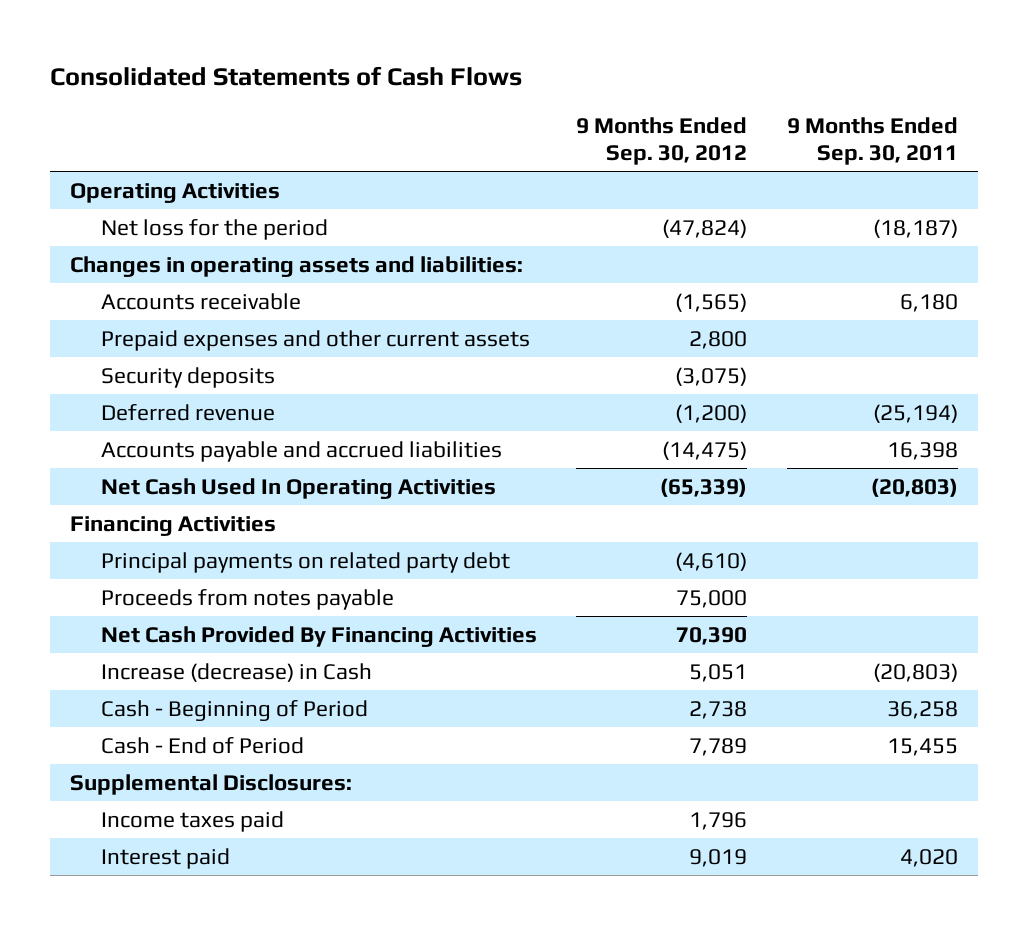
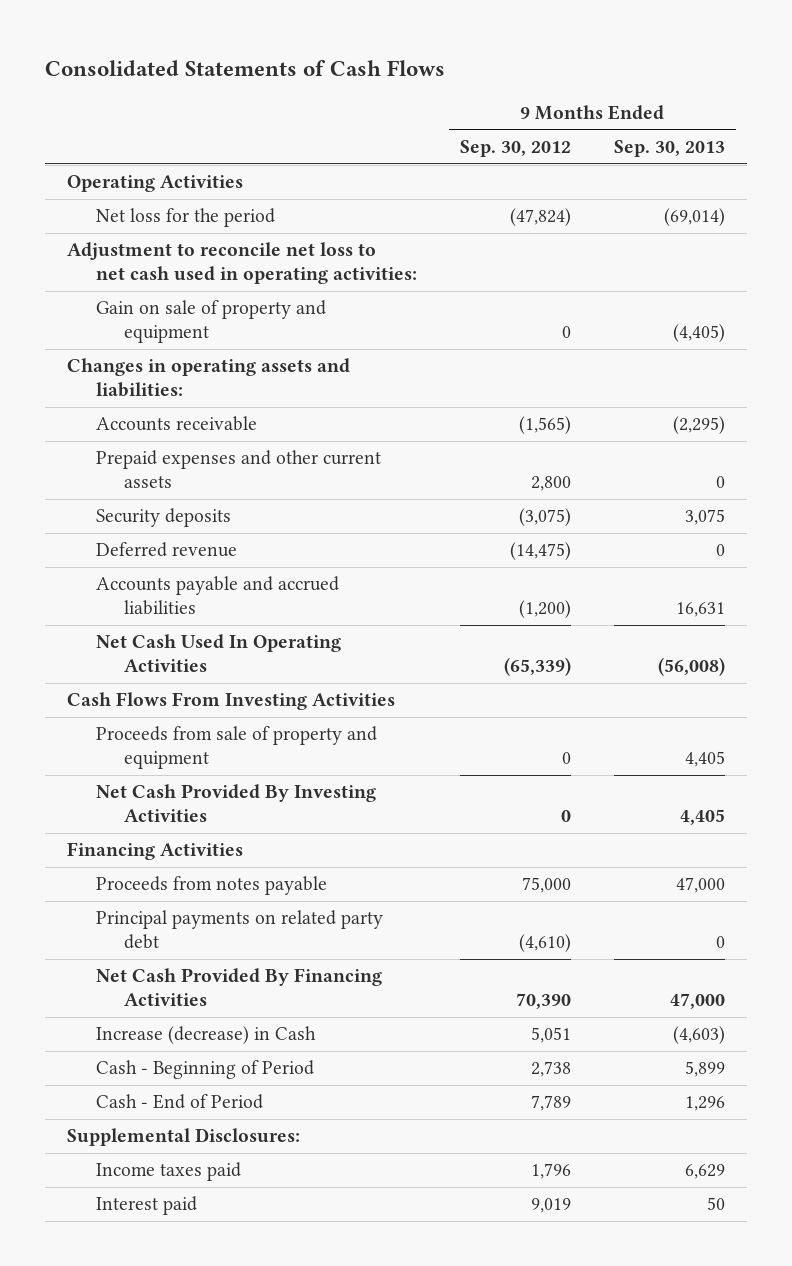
- | 9 Months Ended Sep. 30, 2012 | 9 Months Ended Sep. 30, 2011
+ | 9 Months Ended Sep. 30, 2012 | 9 Months Ended Sep. 30, 2013
+ Adjustment to reconcile net loss to net cash used in operating activities:
+ Gain on sale of property and equipment | 0 | (4,405)
- Deferred revenue | (1,200) | (25,194)
- Accounts payable and accrued liabilities | (14,475) | 16,398
+ Deferred revenue | (14,475) | 0
+ Accounts payable and accrued liabilities | (1,200) | 16,631
+ Cash Flows From Investing Activities
+ Proceeds from sale of property and equipment | 0 | 4,405
+ Net Cash Provided By Investing Activities | 0 | 4,405
moved down: Principal payments on related party debt | (4,610) | 0

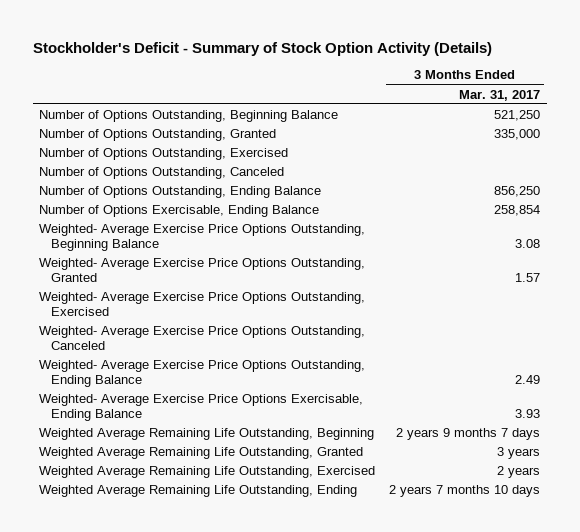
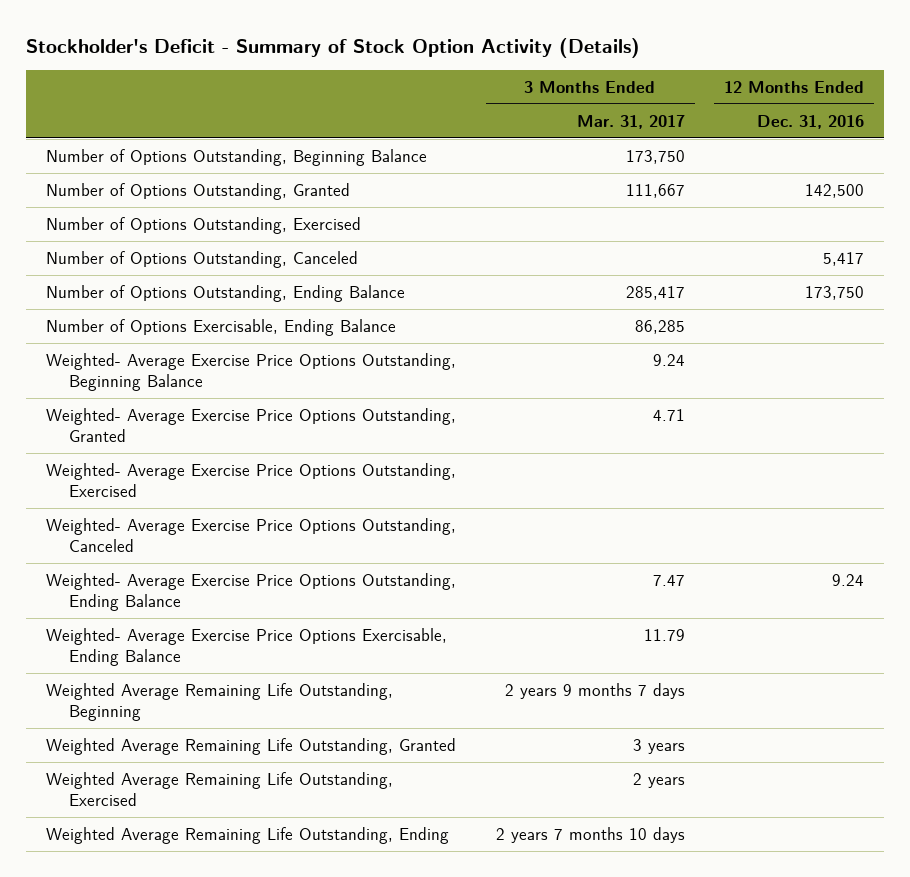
- | 3 Months Ended Mar. 31, 2017
+ | 3 Months Ended Mar. 31, 2017 | 12 Months Ended Dec. 31, 2016
- Number of Options Outstanding, Beginning Balance | 521,250
- Number of Options Outstanding, Granted | 335,000
+ Number of Options Outstanding, Beginning Balance | 173,750 |
+ Number of Options Outstanding, Granted | 111,667 | 142,500
- Number of Options Outstanding, Ending Balance | 856,250
- Number of Options Exercisable, Ending Balance | 258,854
- Weighted- Average Exercise Price Options Outstanding, Beginning Balance | 3.08
- Weighted- Average Exercise Price Options Outstanding, Granted | 1.57
+ Number of Options Outstanding, Ending Balance | 285,417 | 173,750
+ Number of Options Exercisable, Ending Balance | 86,285 |
+ Weighted- Average Exercise Price Options Outstanding, Beginning Balance | 9.24 |
+ Weighted- Average Exercise Price Options Outstanding, Granted | 4.71 |
- Weighted- Average Exercise Price Options Outstanding, Ending Balance | 2.49
- Weighted- Average Exercise Price Options Exercisable, Ending Balance | 3.93
+ Weighted- Average Exercise Price Options Outstanding, Ending Balance | 7.47 | 9.24
+ Weighted- Average Exercise Price Options Exercisable, Ending Balance | 11.79 |

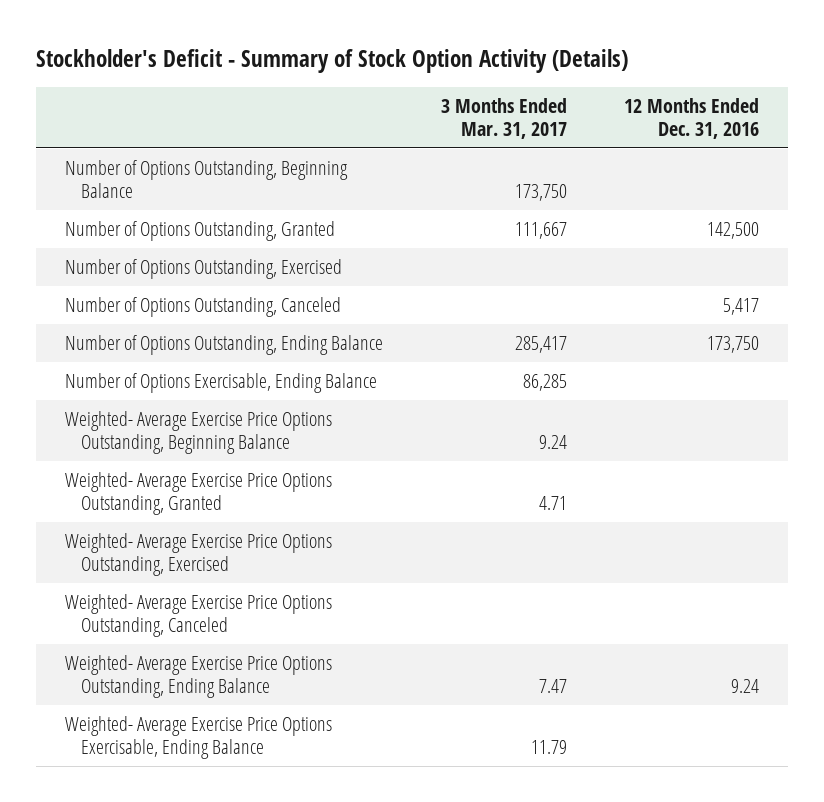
- Weighted Average Remaining Life Outstanding, Beginning | 2 years 9 months 7 days |
- Weighted Average Remaining Life Outstanding, Granted | 3 years |
- Weighted Average Remaining Life Outstanding, Exercised | 2 years |
- Weighted Average Remaining Life Outstanding, Ending | 2 years 7 months 10 days |

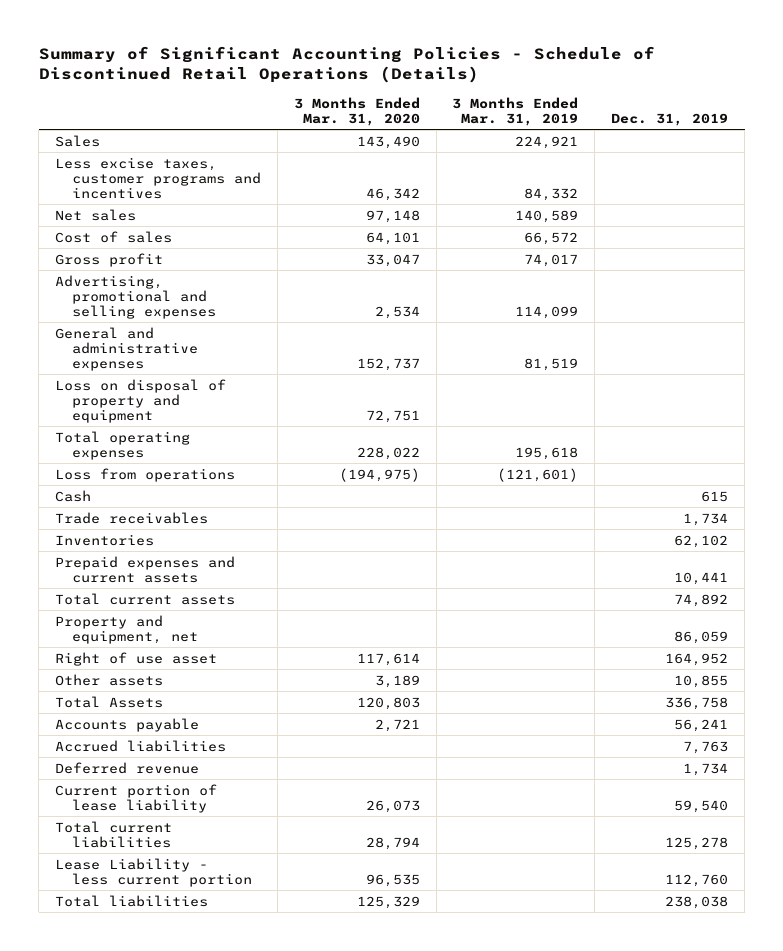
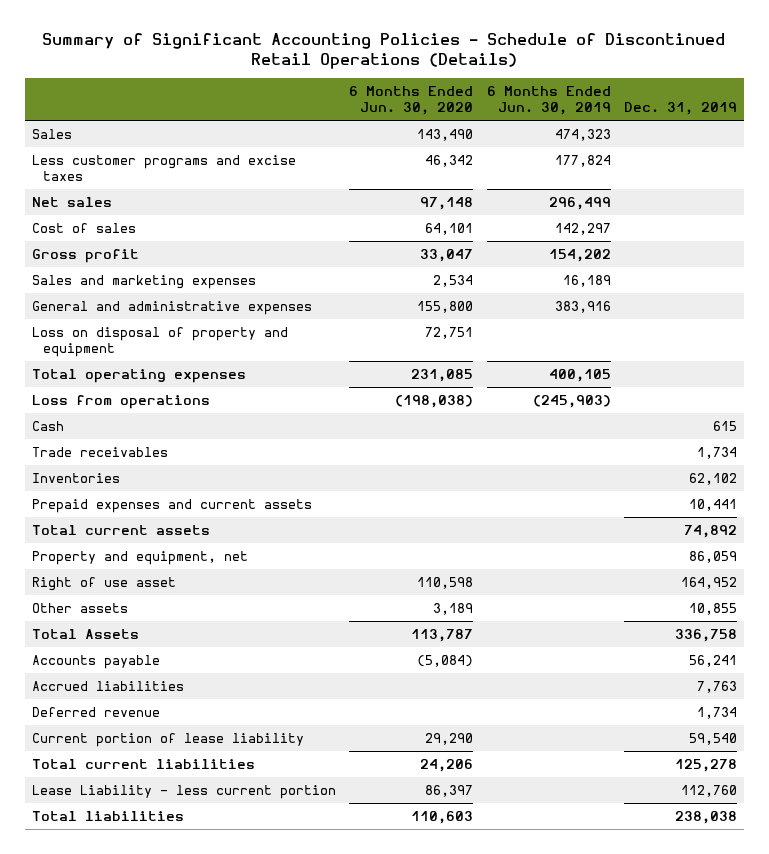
- | 3 Months Ended Mar. 31, 2020 | 3 Months Ended Mar. 31, 2019 | Dec. 31, 2019
+ | 6 Months Ended Jun. 30, 2020 | 6 Months Ended Jun. 30, 2019 | Dec. 31, 2019
- Less excise taxes, customer programs and incentives | 46,342 | 84,332 |
+ Less customer programs and excise taxes | 46,342 | 177,824 |
- Advertising, promotional and selling expenses | 2,534 | 114,099 |
+ Sales and marketing expenses | 2,534 | 16,189 |

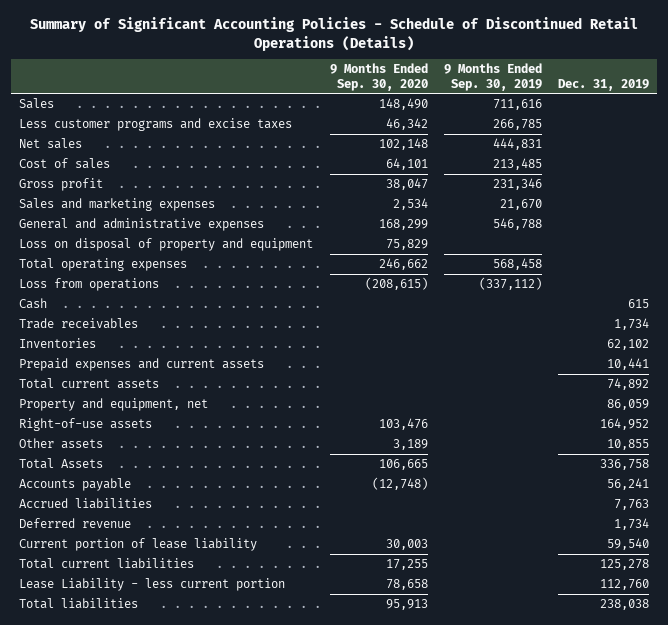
- | 6 Months Ended Jun. 30, 2020 | 6 Months Ended Jun. 30, 2019 | Dec. 31, 2019
+ | 9 Months Ended Sep. 30, 2020 | 9 Months Ended Sep. 30, 2019 | Dec. 31, 2019
- Right of use asset | 110,598 | | 164,952
+ Right-of-use assets | 103,476 | | 164,952

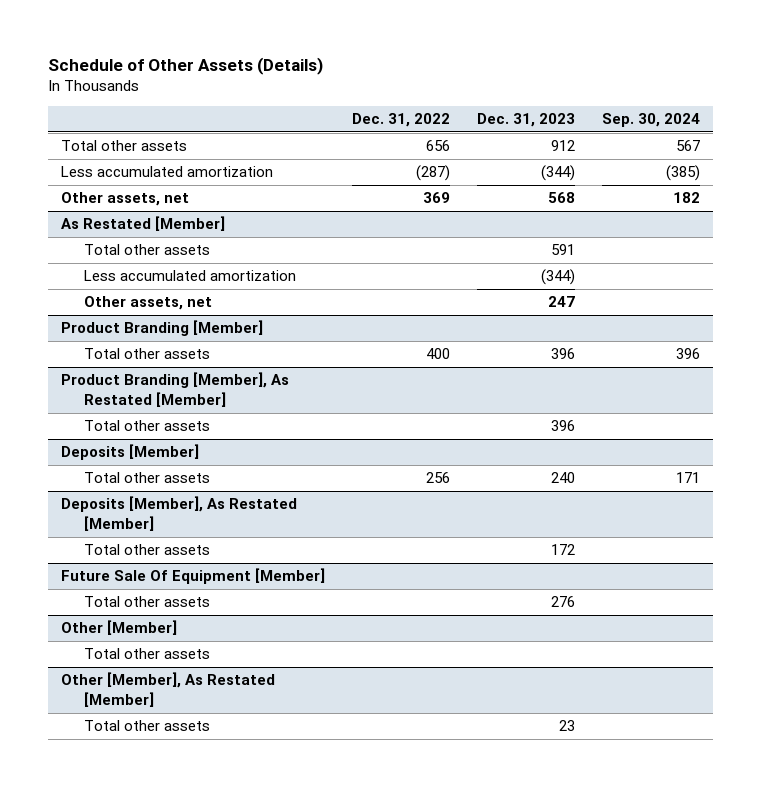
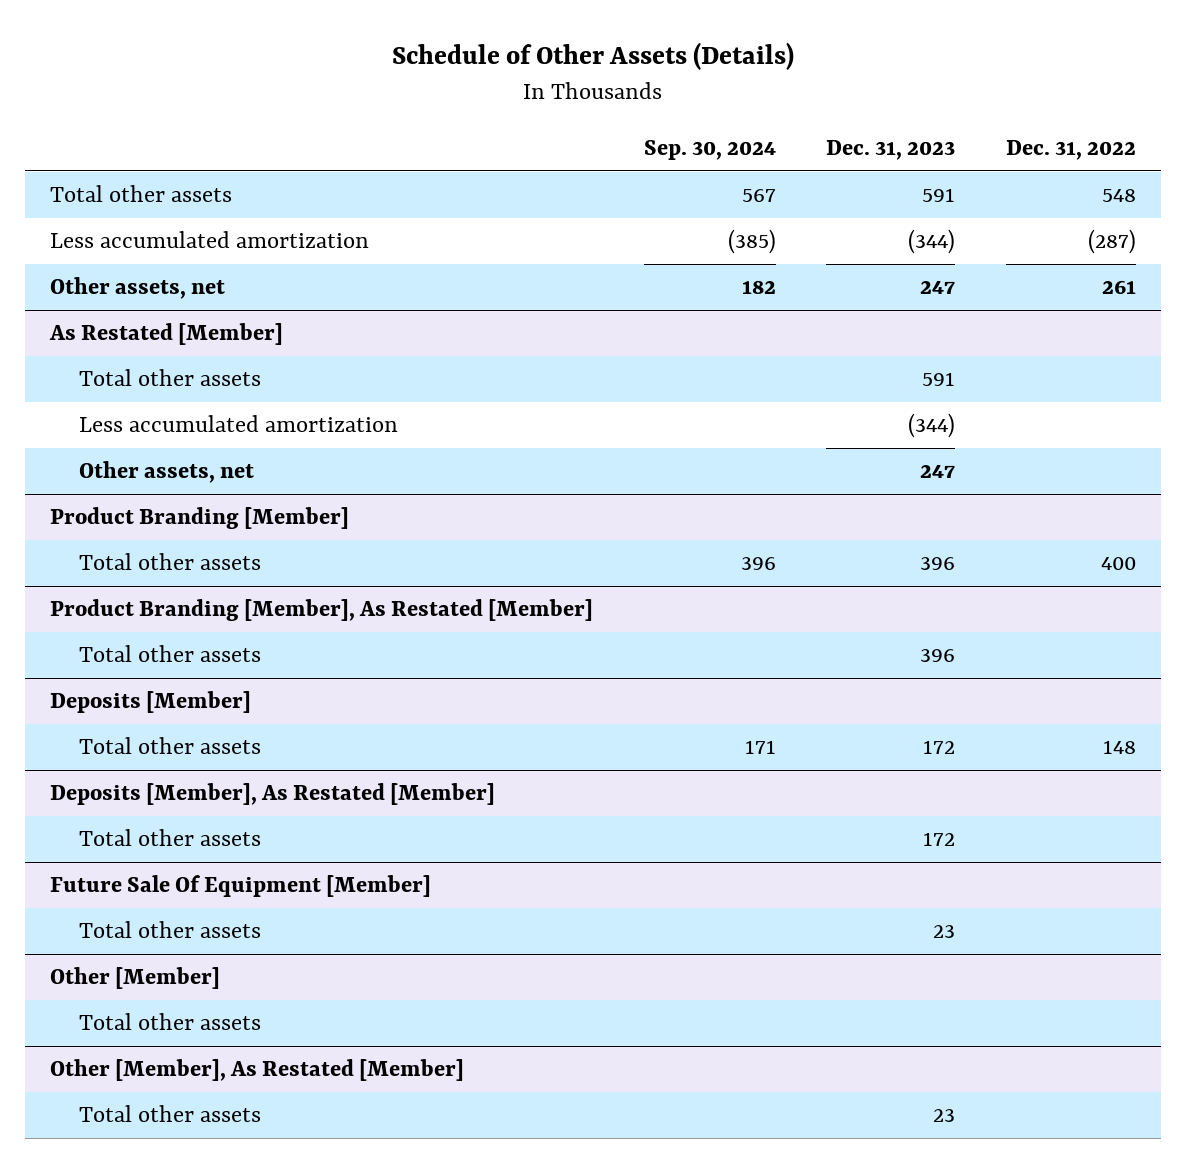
- | Dec. 31, 2022 | Dec. 31, 2023 | Sep. 30, 2024
+ | Sep. 30, 2024 | Dec. 31, 2023 | Dec. 31, 2022
- Total other assets | 656 | 912 | 567
+ Total other assets | 567 | 591 | 548
- Other assets, net | 369 | 568 | 182
+ Other assets, net | 182 | 247 | 261
@ Deposits [Member]
- Total other assets | 256 | 240 | 171
+ Total other assets | 171 | 172 | 148
@ Future Sale Of Equipment [Member]
- Total other assets | | 276 |
+ Total other assets | | 23 |

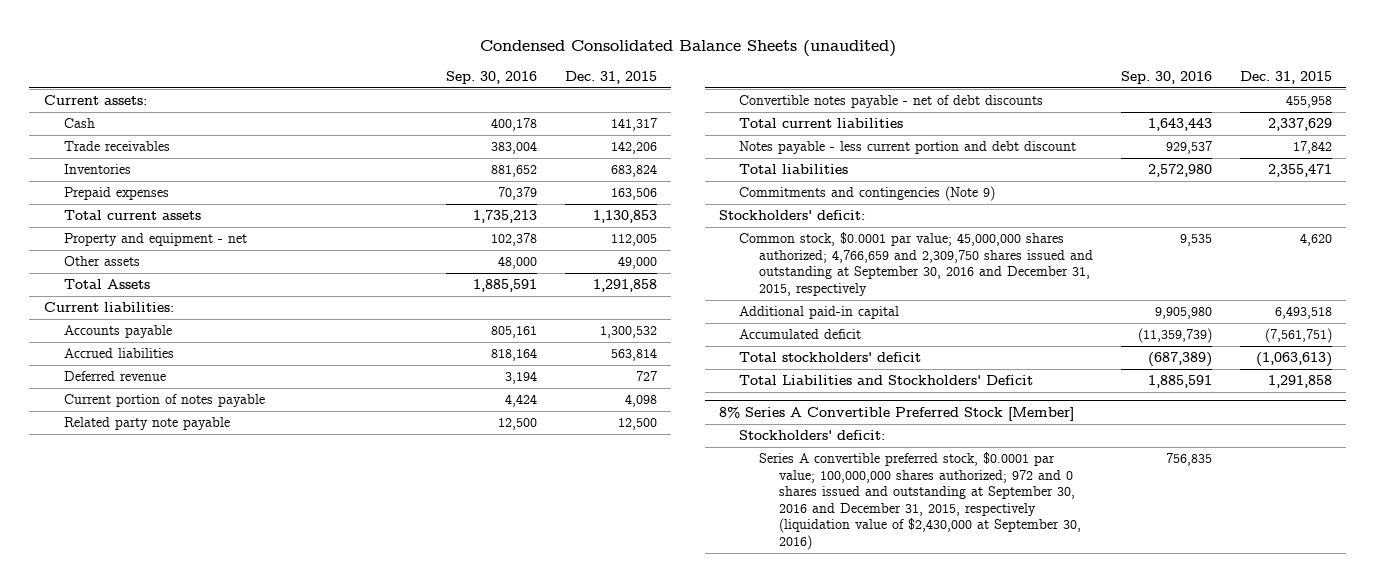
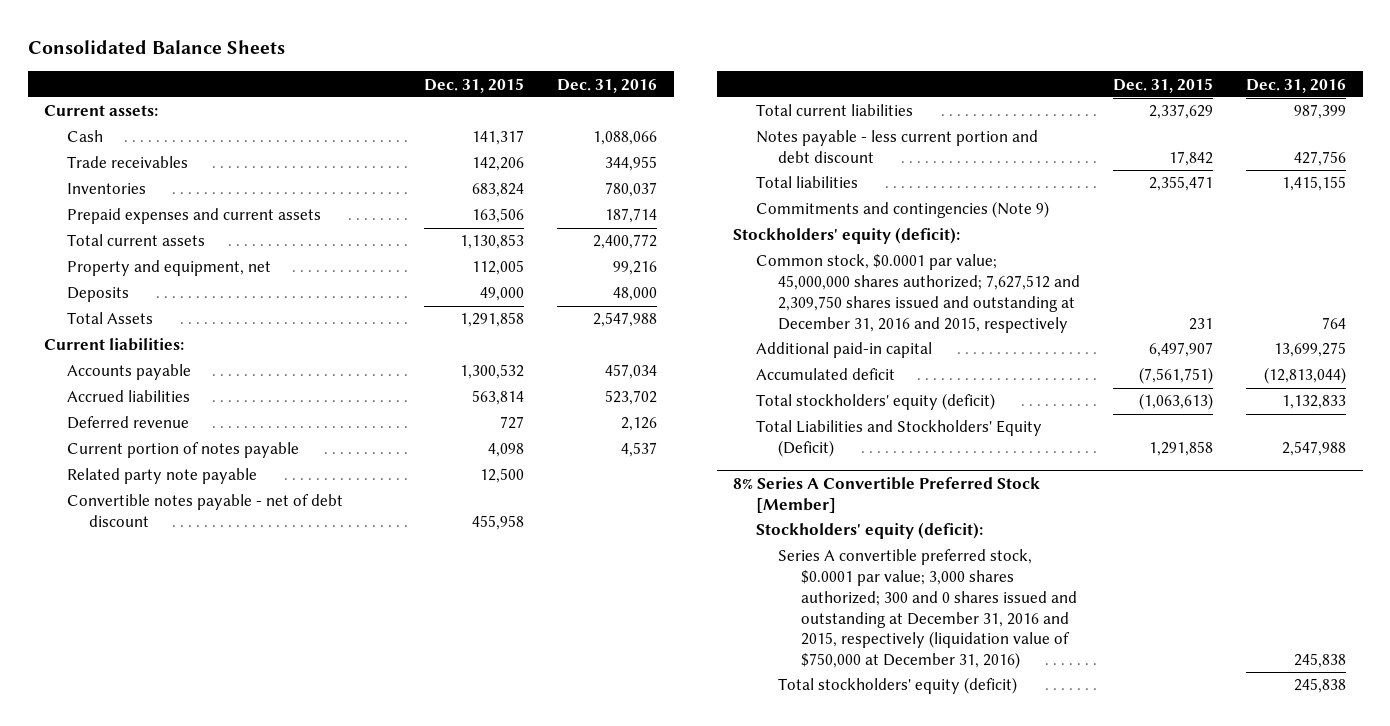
- Condensed Consolidated Balance Sheets (unaudited)
+ Consolidated Balance Sheets
- | Sep. 30, 2016 | Dec. 31, 2015
+ | Dec. 31, 2015 | Dec. 31, 2016
- Prepaid expenses | 70,379 | 163,506
+ Prepaid expenses and current assets | 163,506 | 187,714
- Property and equipment - net | 102,378 | 112,005
- Other assets | 48,000 | 49,000
+ Property and equipment, net | 112,005 | 99,216
+ Deposits | 49,000 | 48,000
- Convertible notes payable - net of debt discounts | | 455,958
+ Convertible notes payable - net of debt discount | 455,958 |
- Stockholders' deficit:
- Common stock, $0.0001 par value; 45,000,000 shares authorized; 4,766,659 and 2,309,750 shares issued and outstanding at September 30, 2016 and December 31, 2015, respectively | 9,535 | 4,620
- Additional paid-in capital | 9,905,980 | 6,493,518
+ Stockholders' equity (deficit):
+ Common stock, $0.0001 par value; 45,000,000 shares authorized; 7,627,512 and 2,309,750 shares issued and outstanding at December 31, 2016 and 2015, respectively | 231 | 764
+ Additional paid-in capital | 6,497,907 | 13,699,275
- Total stockholders' deficit | (687,389) | (1,063,613)
- Total Liabilities and Stockholders' Deficit | 1,885,591 | 1,291,858
+ Total stockholders' equity (deficit) | (1,063,613) | 1,132,833
+ Total Liabilities and Stockholders' Equity (Deficit) | 1,291,858 | 2,547,988
@ 8% Series A Convertible Preferred Stock [Member]
- Stockholders' deficit:
- Series A convertible preferred stock, $0.0001 par value; 100,000,000 shares authorized; 972 and 0 shares issued and outstanding at September 30, 2016 and December 31, 2015, respectively (liquidation value of $2,430,000 at September 30, 2016) | 756,835 |
+ Stockholders' equity (deficit):
+ Series A convertible preferred stock, $0.0001 par value; 3,000 shares authorized; 300 and 0 shares issued and outstanding at December 31, 2016 and 2015, respectively (liquidation value of $750,000 at December 31, 2016) | | 245,838
+ Total stockholders' equity (deficit) | | 245,838

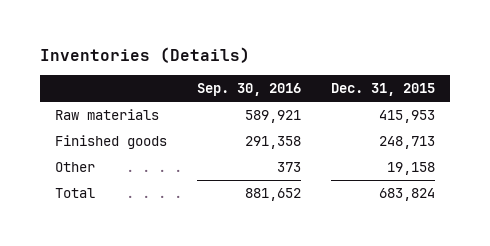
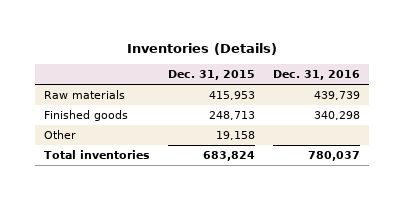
- | Sep. 30, 2016 | Dec. 31, 2015
+ | Dec. 31, 2015 | Dec. 31, 2016
- Total | 881,652 | 683,824
+ Total inventories | 683,824 | 780,037

